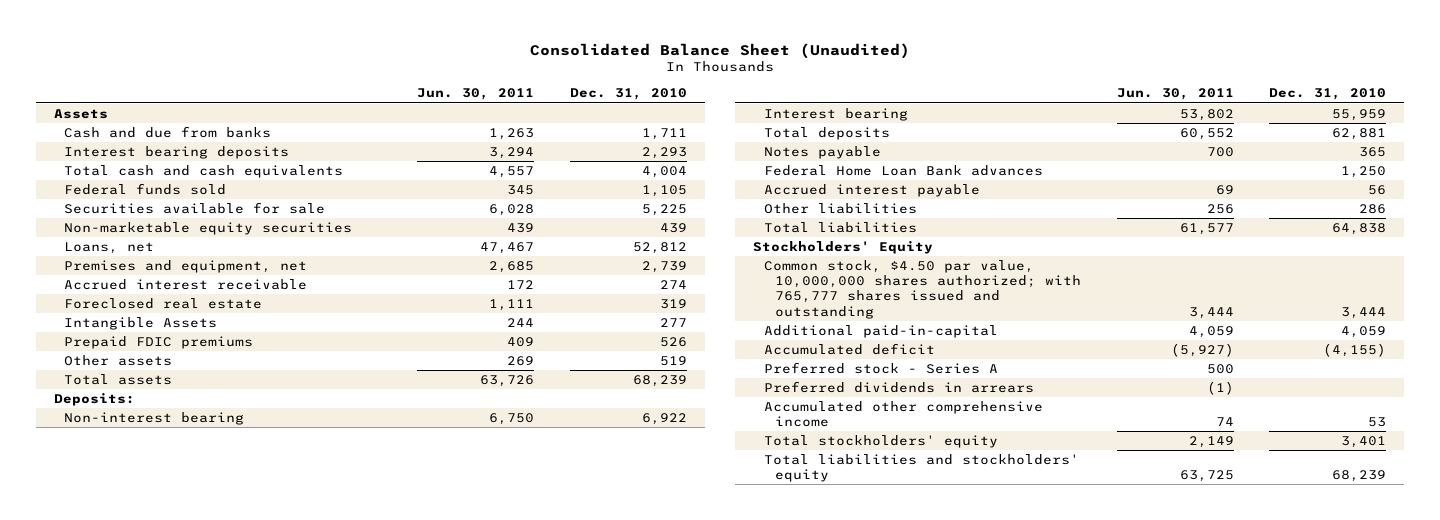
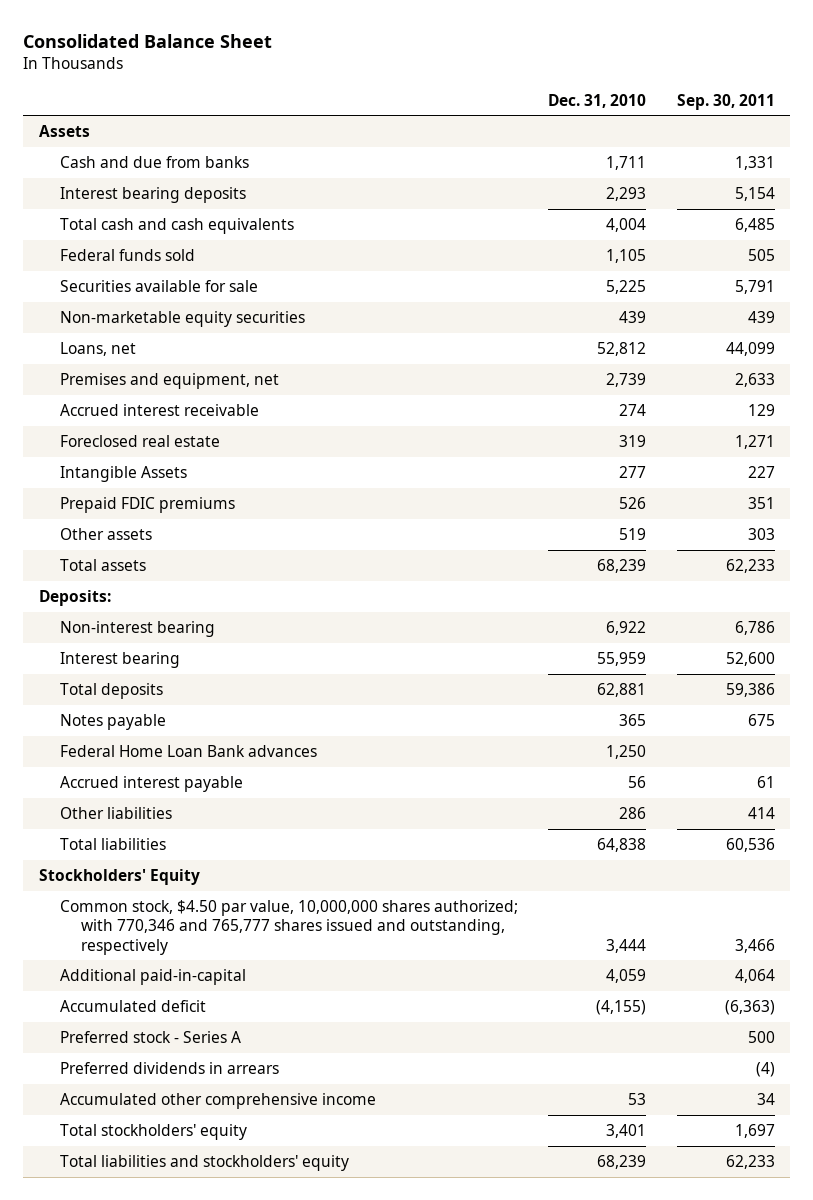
- Consolidated Balance Sheet (Unaudited)
+ Consolidated Balance Sheet
- | Jun. 30, 2011 | Dec. 31, 2010
+ | Dec. 31, 2010 | Sep. 30, 2011
- Common stock, $4.50 par value, 10,000,000 shares authorized; with 765,777 shares issued and outstanding | 3,444 | 3,444
+ Common stock, $4.50 par value, 10,000,000 shares authorized; with 770,346 and 765,777 shares issued and outstanding, respectively | 3,444 | 3,466

